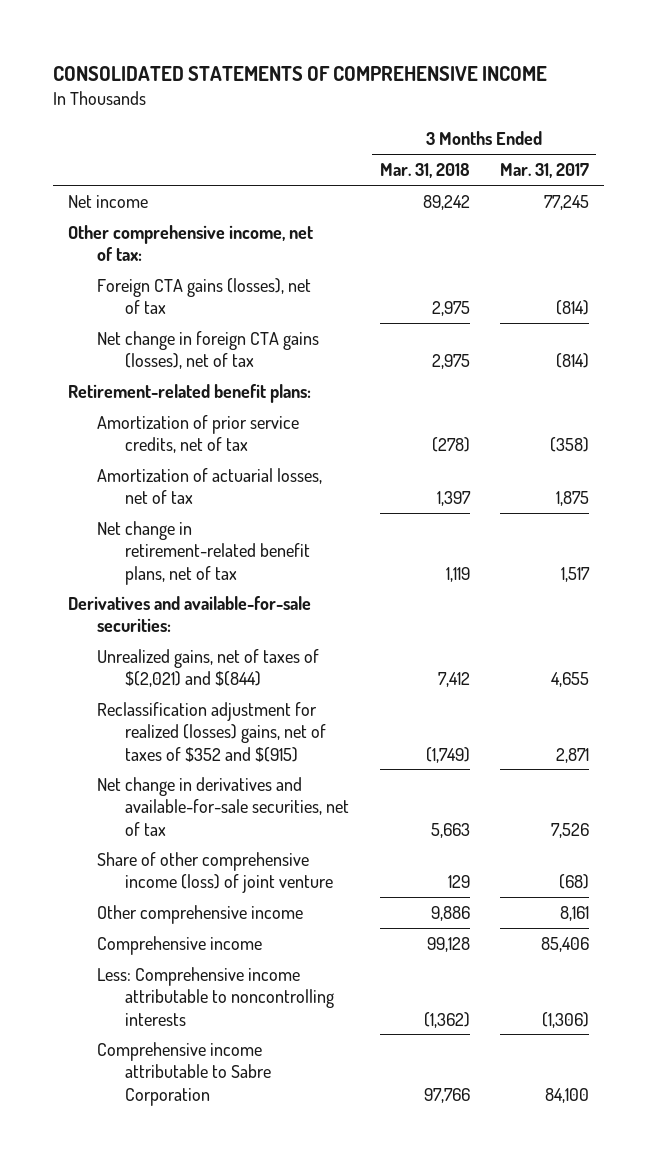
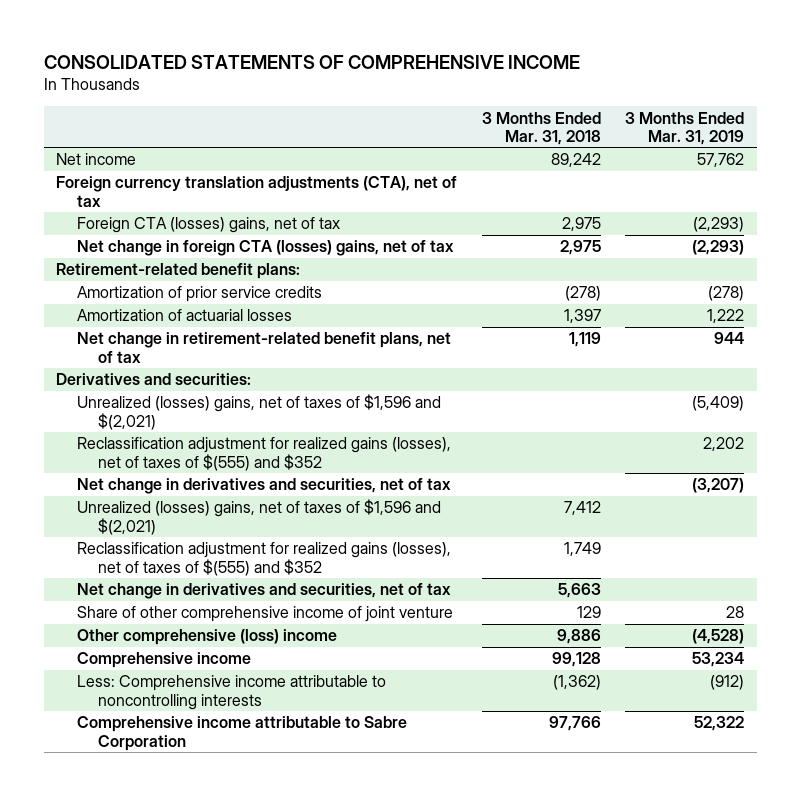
- | 3 Months Ended Mar. 31, 2018 | 3 Months Ended Mar. 31, 2017
+ | 3 Months Ended Mar. 31, 2018 | 3 Months Ended Mar. 31, 2019
- Other comprehensive income, net of tax:
- Foreign CTA gains (losses), net of tax | 2,975 | (814)
- Net change in foreign CTA gains (losses), net of tax | 2,975 | (814)
+ Foreign currency translation adjustments (CTA), net of tax
+ Foreign CTA (losses) gains, net of tax | 2,975 | (2,293)
+ Net change in foreign CTA (losses) gains, net of tax | 2,975 | (2,293)
- Amortization of prior service credits, net of tax | (278) | (358)
- Amortization of actuarial losses, net of tax | 1,397 | 1,875
+ Amortization of prior service credits | (278) | (278)
+ Amortization of actuarial losses | 1,397 | 1,222
- Derivatives and available-for-sale securities:
- Unrealized gains, net of taxes of $(2,021) and $(844) | 7,412 | 4,655
- Reclassification adjustment for realized (losses) gains, net of taxes of $352 and $(915) | (1,749) | 2,871
- Net change in derivatives and available-for-sale securities, net of tax | 5,663 | 7,526
- Share of other comprehensive income (loss) of joint venture | 129 | (68)
- Other comprehensive income | 9,886 | 8,161
+ Derivatives and securities:
+ Unrealized (losses) gains, net of taxes of $1,596 and $(2,021) | | (5,409)
+ Reclassification adjustment for realized gains (losses), net of taxes of $(555) and $352 | | 2,202
+ Net change in derivatives and securities, net of tax | | (3,207)
+ Unrealized (losses) gains, net of taxes of $1,596 and $(2,021) | 7,412 |
+ Reclassification adjustment for realized gains (losses), net of taxes of $(555) and $352 | 1,749 |
+ Net change in derivatives and securities, net of tax | 5,663 |
+ Share of other comprehensive income of joint venture | 129 | 28
+ Other comprehensive (loss) income | 9,886 | (4,528)

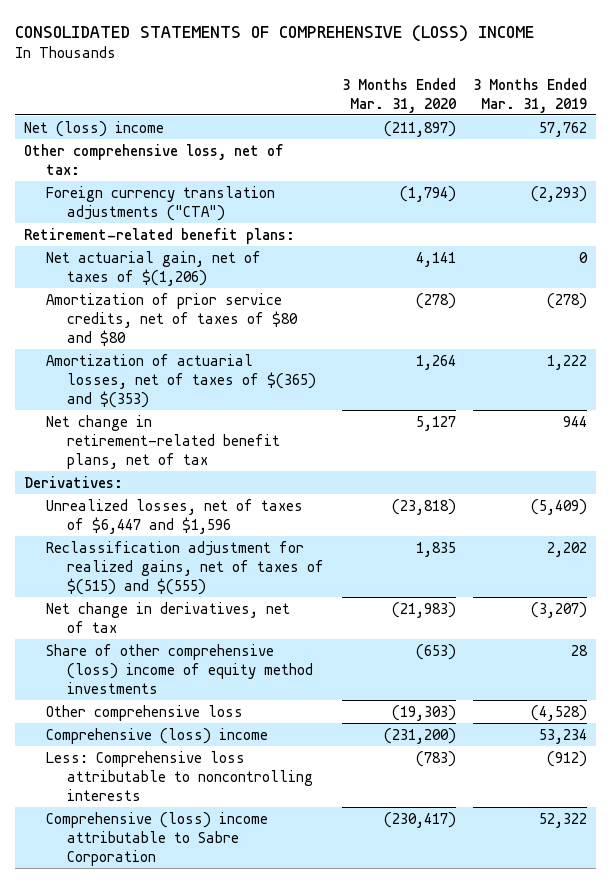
- CONSOLIDATED STATEMENTS OF COMPREHENSIVE INCOME
+ CONSOLIDATED STATEMENTS OF COMPREHENSIVE (LOSS) INCOME
- | 3 Months Ended Mar. 31, 2018 | 3 Months Ended Mar. 31, 2019
+ | 3 Months Ended Mar. 31, 2020 | 3 Months Ended Mar. 31, 2019
- Net income | 89,242 | 57,762
- Foreign currency translation adjustments (CTA), net of tax
- Foreign CTA (losses) gains, net of tax | 2,975 | (2,293)
- Net change in foreign CTA (losses) gains, net of tax | 2,975 | (2,293)
+ Net (loss) income | (211,897) | 57,762
+ Other comprehensive loss, net of tax:
+ Foreign currency translation adjustments ("CTA") | (1,794) | (2,293)
- Amortization of prior service credits | (278) | (278)
- Amortization of actuarial losses | 1,397 | 1,222
+ Net actuarial gain, net of taxes of $(1,206) | 4,141 | 0
+ Amortization of prior service credits, net of taxes of $80 and $80 | (278) | (278)
+ Amortization of actuarial losses, net of taxes of $(365) and $(353) | 1,264 | 1,222
- Derivatives and securities:
- Unrealized (losses) gains, net of taxes of $1,596 and $(2,021) | | (5,409)
- Reclassification adjustment for realized gains (losses), net of taxes of $(555) and $352 | | 2,202
- Net change in derivatives and securities, net of tax | | (3,207)
- Unrealized (losses) gains, net of taxes of $1,596 and $(2,021) | 7,412 |
- Reclassification adjustment for realized gains (losses), net of taxes of $(555) and $352 | 1,749 |
- Net change in derivatives and securities, net of tax | 5,663 |
- Share of other comprehensive income of joint venture | 129 | 28
- Other comprehensive (loss) income | 9,886 | (4,528)
- Comprehensive income | 99,128 | 53,234
- Less: Comprehensive income attributable to noncontrolling interests | (1,362) | (912)
- Comprehensive income attributable to Sabre Corporation | 97,766 | 52,322
+ Derivatives:
+ Unrealized losses, net of taxes of $6,447 and $1,596 | (23,818) | (5,409)
+ Reclassification adjustment for realized gains, net of taxes of $(515) and $(555) | 1,835 | 2,202
+ Net change in derivatives, net of tax | (21,983) | (3,207)
+ Share of other comprehensive (loss) income of equity method investments | (653) | 28
+ Other comprehensive loss | (19,303) | (4,528)
+ Comprehensive (loss) income | (231,200) | 53,234
+ Less: Comprehensive loss attributable to noncontrolling interests | (783) | (912)
+ Comprehensive (loss) income attributable to Sabre Corporation | (230,417) | 52,322

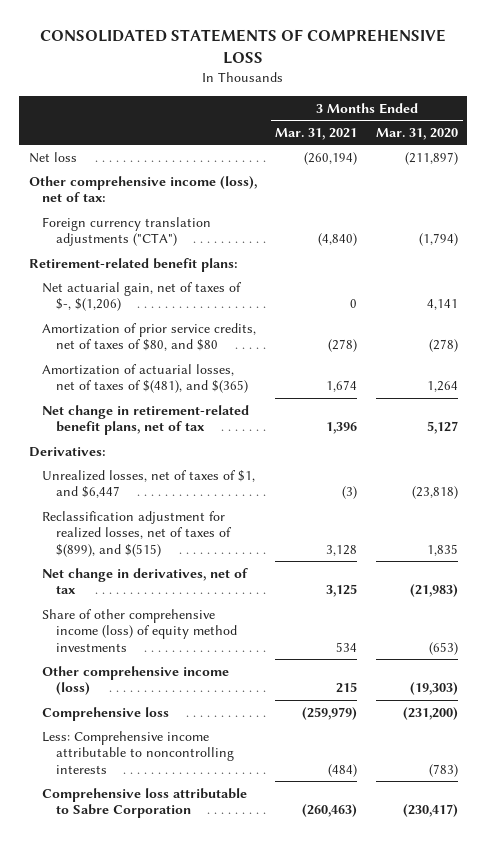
- CONSOLIDATED STATEMENTS OF COMPREHENSIVE (LOSS) INCOME
+ CONSOLIDATED STATEMENTS OF COMPREHENSIVE LOSS
- | 3 Months Ended Mar. 31, 2020 | 3 Months Ended Mar. 31, 2019
+ | 3 Months Ended Mar. 31, 2021 | 3 Months Ended Mar. 31, 2020
- Net (loss) income | (211,897) | 57,762
- Other comprehensive loss, net of tax:
+ Net loss | (260,194) | (211,897)
+ Other comprehensive income (loss), net of tax:
- Net actuarial gain, net of taxes of $(1,206) | 4,141 | 0
- Amortization of prior service credits, net of taxes of $80 and $80 | (278) | (278)
- Amortization of actuarial losses, net of taxes of $(365) and $(353) | 1,264 | 1,222
+ Net actuarial gain, net of taxes of $-, $(1,206) | 0 | 4,141
+ Amortization of prior service credits, net of taxes of $80, and $80 | (278) | (278)
+ Amortization of actuarial losses, net of taxes of $(481), and $(365) | 1,674 | 1,264
- Unrealized losses, net of taxes of $6,447 and $1,596 | (23,818) | (5,409)
- Reclassification adjustment for realized gains, net of taxes of $(515) and $(555) | 1,835 | 2,202
+ Unrealized losses, net of taxes of $1, and $6,447 | (3) | (23,818)
+ Reclassification adjustment for realized losses, net of taxes of $(899), and $(515) | 3,128 | 1,835
- Share of other comprehensive (loss) income of equity method investments | (653) | 28
- Other comprehensive loss | (19,303) | (4,528)
- Comprehensive (loss) income | (231,200) | 53,234
- Less: Comprehensive loss attributable to noncontrolling interests | (783) | (912)
- Comprehensive (loss) income attributable to Sabre Corporation | (230,417) | 52,322
+ Share of other comprehensive income (loss) of equity method investments | 534 | (653)
+ Other comprehensive income (loss) | 215 | (19,303)
+ Comprehensive loss | (259,979) | (231,200)
+ Less: Comprehensive income attributable to noncontrolling interests | (484) | (783)
+ Comprehensive loss attributable to Sabre Corporation | (260,463) | (230,417)

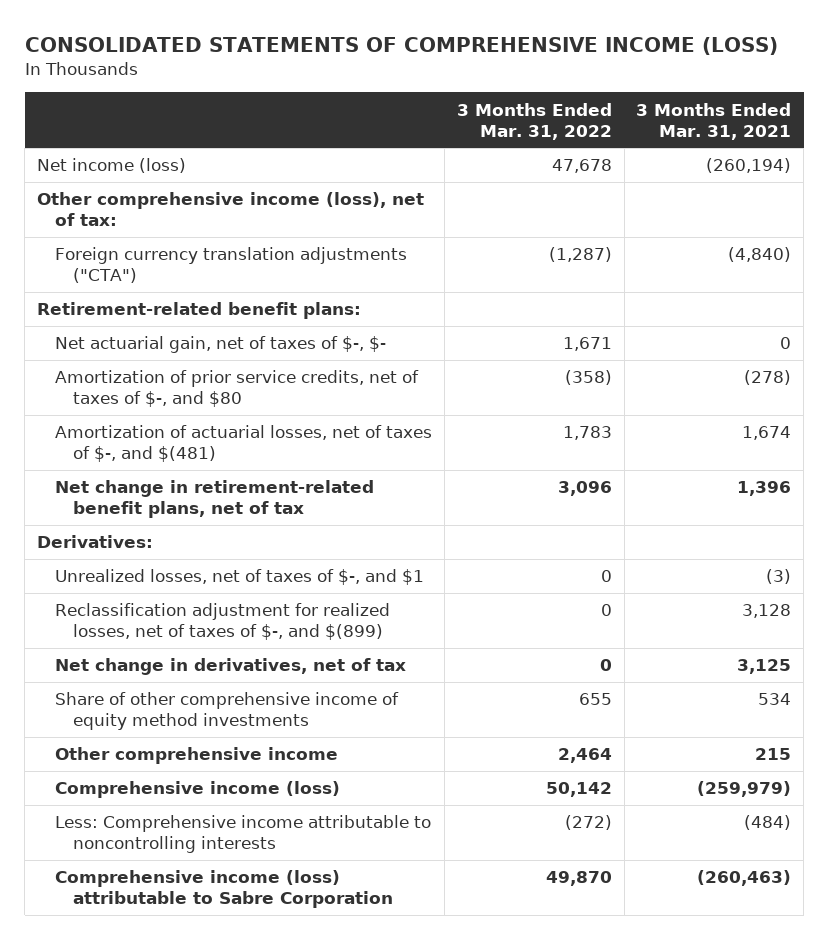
- CONSOLIDATED STATEMENTS OF COMPREHENSIVE LOSS
+ CONSOLIDATED STATEMENTS OF COMPREHENSIVE INCOME (LOSS)
- | 3 Months Ended Mar. 31, 2021 | 3 Months Ended Mar. 31, 2020
+ | 3 Months Ended Mar. 31, 2022 | 3 Months Ended Mar. 31, 2021
- Net loss | (260,194) | (211,897)
+ Net income (loss) | 47,678 | (260,194)
- Net actuarial gain, net of taxes of $-, $(1,206) | 0 | 4,141
- Amortization of prior service credits, net of taxes of $80, and $80 | (278) | (278)
- Amortization of actuarial losses, net of taxes of $(481), and $(365) | 1,674 | 1,264
+ Net actuarial gain, net of taxes of $-, $- | 1,671 | 0
+ Amortization of prior service credits, net of taxes of $-, and $80 | (358) | (278)
+ Amortization of actuarial losses, net of taxes of $-, and $(481) | 1,783 | 1,674
- Unrealized losses, net of taxes of $1, and $6,447 | (3) | (23,818)
- Reclassification adjustment for realized losses, net of taxes of $(899), and $(515) | 3,128 | 1,835
+ Unrealized losses, net of taxes of $-, and $1 | 0 | (3)
+ Reclassification adjustment for realized losses, net of taxes of $-, and $(899) | 0 | 3,128
- Share of other comprehensive income (loss) of equity method investments | 534 | (653)
- Other comprehensive income (loss) | 215 | (19,303)
- Comprehensive loss | (259,979) | (231,200)
+ Share of other comprehensive income of equity method investments | 655 | 534
+ Other comprehensive income | 2,464 | 215
+ Comprehensive income (loss) | 50,142 | (259,979)
- Comprehensive loss attributable to Sabre Corporation | (260,463) | (230,417)
+ Comprehensive income (loss) attributable to Sabre Corporation | 49,870 | (260,463)

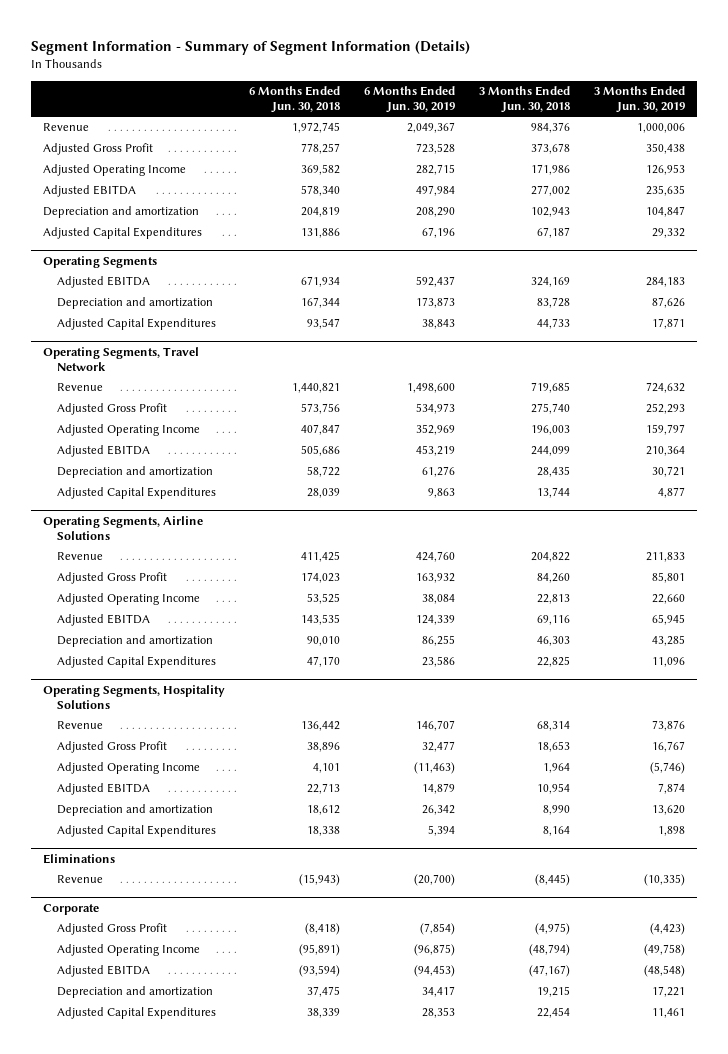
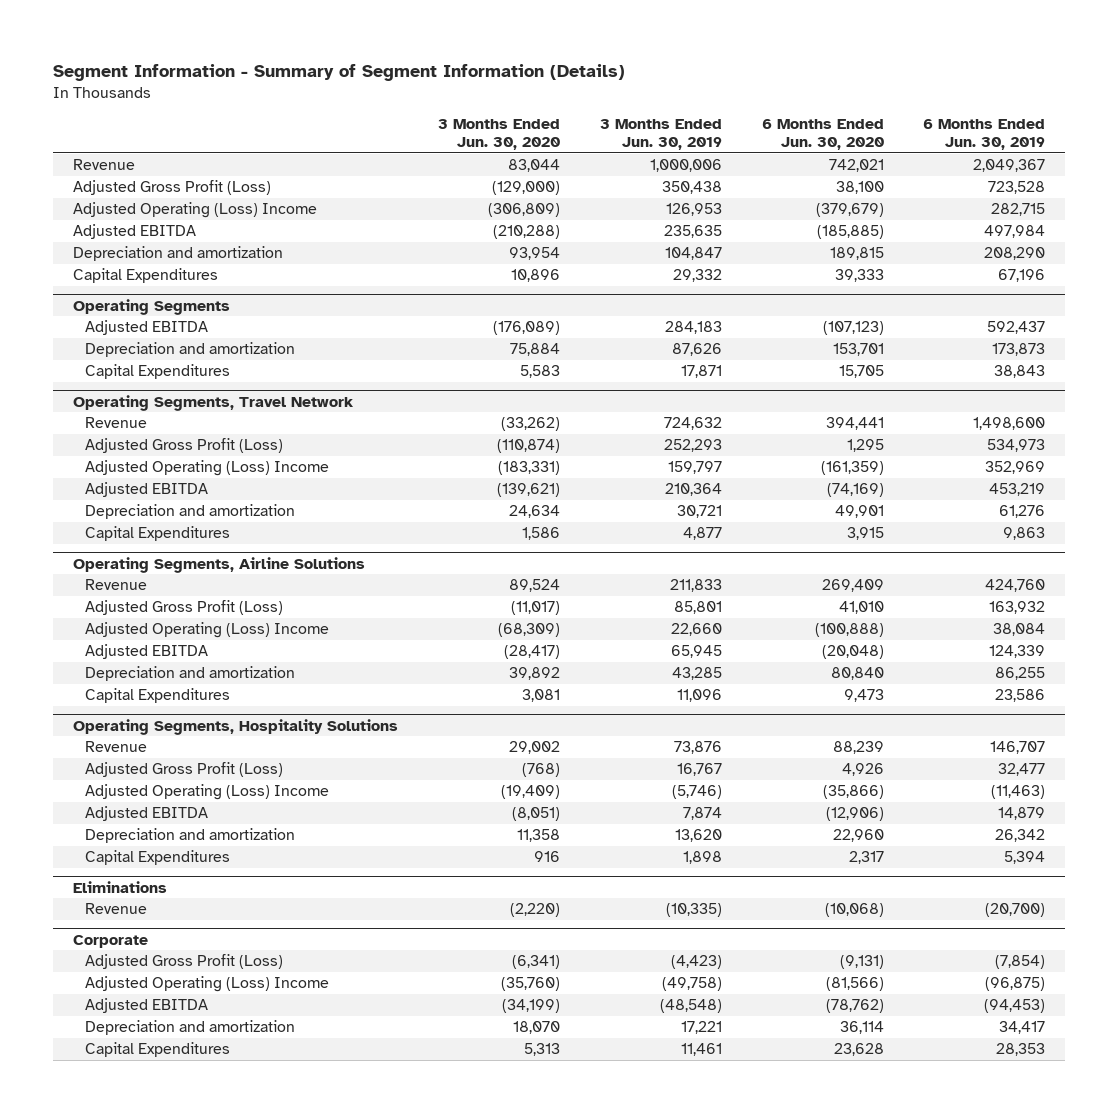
- | 6 Months Ended Jun. 30, 2018 | 6 Months Ended Jun. 30, 2019 | 3 Months Ended Jun. 30, 2018 | 3 Months Ended Jun. 30, 2019
+ | 3 Months Ended Jun. 30, 2020 | 3 Months Ended Jun. 30, 2019 | 6 Months Ended Jun. 30, 2020 | 6 Months Ended Jun. 30, 2019
- Adjusted Gross Profit | 778,257 | 723,528 | 373,678 | 350,438
- Adjusted Operating Income | 369,582 | 282,715 | 171,986 | 126,953
+ Adjusted Gross Profit (Loss) | (129,000) | 350,438 | 38,100 | 723,528
+ Adjusted Operating (Loss) Income | (306,809) | 126,953 | (379,679) | 282,715
- Adjusted Capital Expenditures | 131,886 | 67,196 | 67,187 | 29,332
+ Capital Expenditures | 10,896 | 29,332 | 39,333 | 67,196
@ Operating Segments
- Adjusted Capital Expenditures | 93,547 | 38,843 | 44,733 | 17,871
+ Capital Expenditures | 5,583 | 17,871 | 15,705 | 38,843
@ Operating Segments, Travel Network
- Adjusted Gross Profit | 573,756 | 534,973 | 275,740 | 252,293
- Adjusted Operating Income | 407,847 | 352,969 | 196,003 | 159,797
+ Adjusted Gross Profit (Loss) | (110,874) | 252,293 | 1,295 | 534,973
+ Adjusted Operating (Loss) Income | (183,331) | 159,797 | (161,359) | 352,969
- Adjusted Capital Expenditures | 28,039 | 9,863 | 13,744 | 4,877
+ Capital Expenditures | 1,586 | 4,877 | 3,915 | 9,863
@ Operating Segments, Airline Solutions
- Adjusted Gross Profit | 174,023 | 163,932 | 84,260 | 85,801
- Adjusted Operating Income | 53,525 | 38,084 | 22,813 | 22,660
+ Adjusted Gross Profit (Loss) | (11,017) | 85,801 | 41,010 | 163,932
+ Adjusted Operating (Loss) Income | (68,309) | 22,660 | (100,888) | 38,084
- Adjusted Capital Expenditures | 47,170 | 23,586 | 22,825 | 11,096
+ Capital Expenditures | 3,081 | 11,096 | 9,473 | 23,586
@ Operating Segments, Hospitality Solutions
- Adjusted Gross Profit | 38,896 | 32,477 | 18,653 | 16,767
- Adjusted Operating Income | 4,101 | (11,463) | 1,964 | (5,746)
+ Adjusted Gross Profit (Loss) | (768) | 16,767 | 4,926 | 32,477
+ Adjusted Operating (Loss) Income | (19,409) | (5,746) | (35,866) | (11,463)
- Adjusted Capital Expenditures | 18,338 | 5,394 | 8,164 | 1,898
+ Capital Expenditures | 916 | 1,898 | 2,317 | 5,394
@ Corporate
- Adjusted Gross Profit | (8,418) | (7,854) | (4,975) | (4,423)
- Adjusted Operating Income | (95,891) | (96,875) | (48,794) | (49,758)
+ Adjusted Gross Profit (Loss) | (6,341) | (4,423) | (9,131) | (7,854)
+ Adjusted Operating (Loss) Income | (35,760) | (49,758) | (81,566) | (96,875)
- Adjusted Capital Expenditures | 38,339 | 28,353 | 22,454 | 11,461
+ Capital Expenditures | 5,313 | 11,461 | 23,628 | 28,353

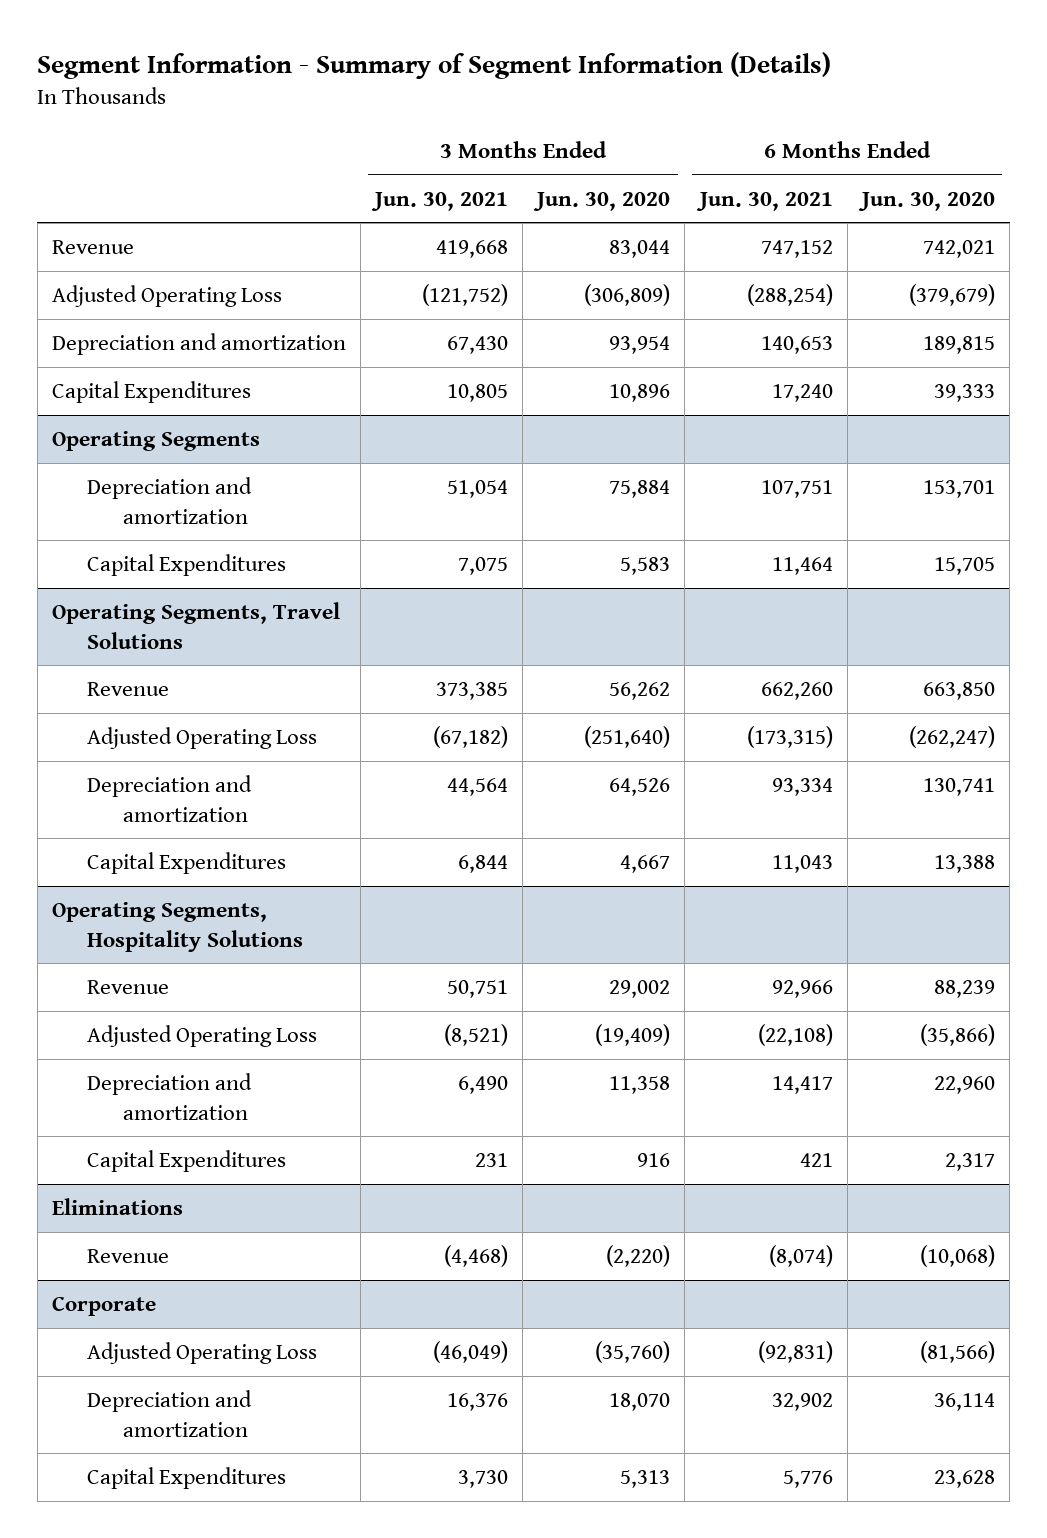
- | 3 Months Ended Jun. 30, 2020 | 3 Months Ended Jun. 30, 2019 | 6 Months Ended Jun. 30, 2020 | 6 Months Ended Jun. 30, 2019
+ | 3 Months Ended Jun. 30, 2021 | 3 Months Ended Jun. 30, 2020 | 6 Months Ended Jun. 30, 2021 | 6 Months Ended Jun. 30, 2020
- Adjusted Gross Profit (Loss) | (129,000) | 350,438 | 38,100 | 723,528
- Adjusted Operating (Loss) Income | (306,809) | 126,953 | (379,679) | 282,715
- Adjusted EBITDA | (210,288) | 235,635 | (185,885) | 497,984
+ Adjusted Operating Loss | (121,752) | (306,809) | (288,254) | (379,679)
@ Operating Segments
- Adjusted EBITDA | (176,089) | 284,183 | (107,123) | 592,437
- Operating Segments, Travel Network
- Revenue | (33,262) | 724,632 | 394,441 | 1,498,600
- Adjusted Gross Profit (Loss) | (110,874) | 252,293 | 1,295 | 534,973
- Adjusted Operating (Loss) Income | (183,331) | 159,797 | (161,359) | 352,969
- Adjusted EBITDA | (139,621) | 210,364 | (74,169) | 453,219
- Depreciation and amortization | 24,634 | 30,721 | 49,901 | 61,276
- Capital Expenditures | 1,586 | 4,877 | 3,915 | 9,863
- Operating Segments, Airline Solutions
- Revenue | 89,524 | 211,833 | 269,409 | 424,760
- Adjusted Gross Profit (Loss) | (11,017) | 85,801 | 41,010 | 163,932
- Adjusted Operating (Loss) Income | (68,309) | 22,660 | (100,888) | 38,084
- Adjusted EBITDA | (28,417) | 65,945 | (20,048) | 124,339
- Depreciation and amortization | 39,892 | 43,285 | 80,840 | 86,255
- Capital Expenditures | 3,081 | 11,096 | 9,473 | 23,586
+ Operating Segments, Travel Solutions
+ Revenue | 373,385 | 56,262 | 662,260 | 663,850
+ Adjusted Operating Loss | (67,182) | (251,640) | (173,315) | (262,247)
+ Depreciation and amortization | 44,564 | 64,526 | 93,334 | 130,741
+ Capital Expenditures | 6,844 | 4,667 | 11,043 | 13,388
@ Operating Segments, Hospitality Solutions
- Adjusted Gross Profit (Loss) | (768) | 16,767 | 4,926 | 32,477
- Adjusted Operating (Loss) Income | (19,409) | (5,746) | (35,866) | (11,463)
- Adjusted EBITDA | (8,051) | 7,874 | (12,906) | 14,879
+ Adjusted Operating Loss | (8,521) | (19,409) | (22,108) | (35,866)
@ Corporate
- Adjusted Gross Profit (Loss) | (6,341) | (4,423) | (9,131) | (7,854)
- Adjusted Operating (Loss) Income | (35,760) | (49,758) | (81,566) | (96,875)
- Adjusted EBITDA | (34,199) | (48,548) | (78,762) | (94,453)
+ Adjusted Operating Loss | (46,049) | (35,760) | (92,831) | (81,566)

